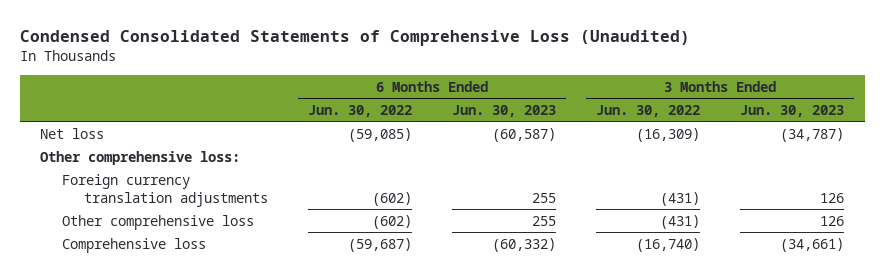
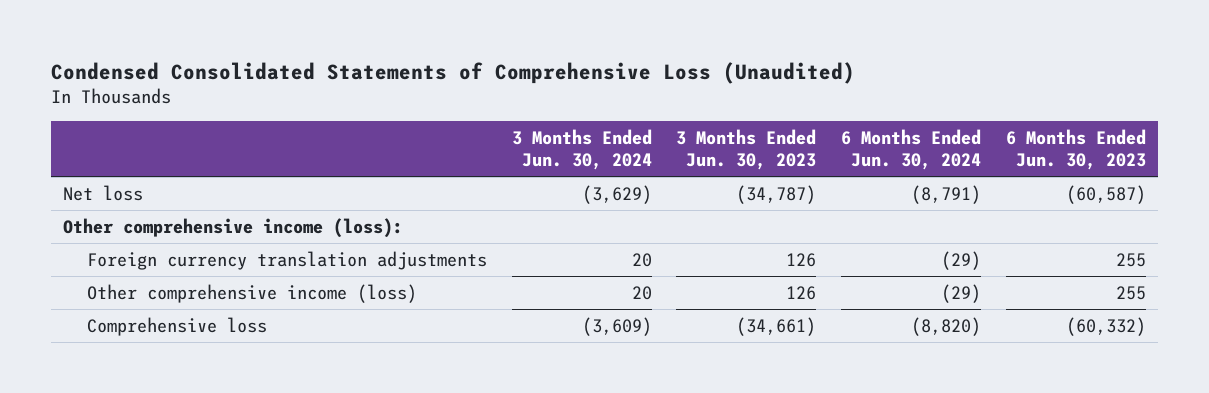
- | 6 Months Ended Jun. 30, 2022 | 6 Months Ended Jun. 30, 2023 | 3 Months Ended Jun. 30, 2022 | 3 Months Ended Jun. 30, 2023
+ | 3 Months Ended Jun. 30, 2024 | 3 Months Ended Jun. 30, 2023 | 6 Months Ended Jun. 30, 2024 | 6 Months Ended Jun. 30, 2023
- Other comprehensive loss:
+ Other comprehensive income (loss):
- Other comprehensive loss | (602) | 255 | (431) | 126
+ Other comprehensive income (loss) | 20 | 126 | (29) | 255

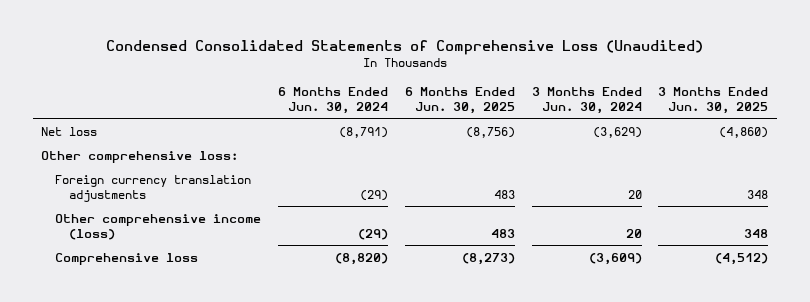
- | 3 Months Ended Jun. 30, 2024 | 3 Months Ended Jun. 30, 2023 | 6 Months Ended Jun. 30, 2024 | 6 Months Ended Jun. 30, 2023
+ | 6 Months Ended Jun. 30, 2024 | 6 Months Ended Jun. 30, 2025 | 3 Months Ended Jun. 30, 2024 | 3 Months Ended Jun. 30, 2025
- Other comprehensive income (loss):
+ Other comprehensive loss:

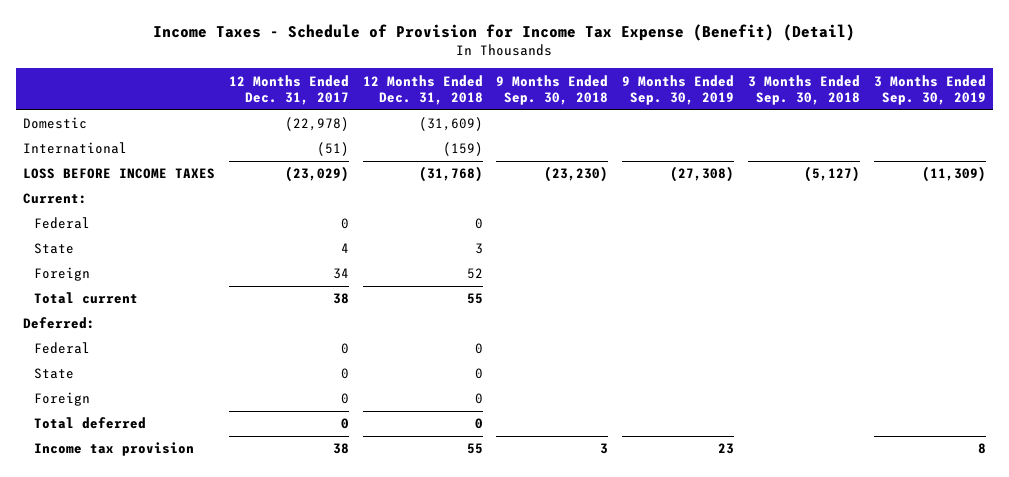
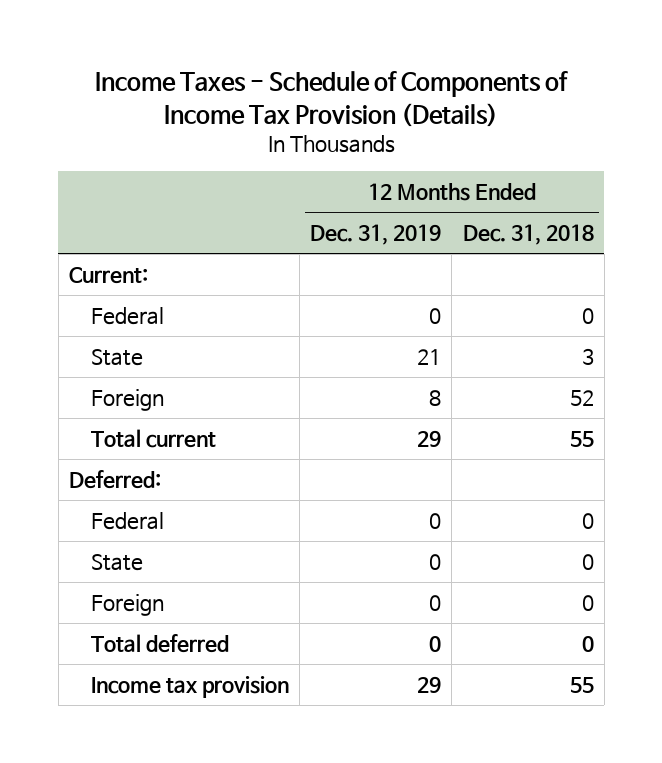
- Income Taxes - Schedule of Provision for Income Tax Expense (Benefit) (Detail)
+ Income Taxes - Schedule of Components of Income Tax Provision (Details)
- | 12 Months Ended Dec. 31, 2017 | 12 Months Ended Dec. 31, 2018 | 9 Months Ended Sep. 30, 2018 | 9 Months Ended Sep. 30, 2019 | 3 Months Ended Sep. 30, 2018 | 3 Months Ended Sep. 30, 2019
+ | 12 Months Ended Dec. 31, 2019 | 12 Months Ended Dec. 31, 2018
- Domestic | (22,978) | (31,609) | | | |
- International | (51) | (159) | | | |
- LOSS BEFORE INCOME TAXES | (23,029) | (31,768) | (23,230) | (27,308) | (5,127) | (11,309)

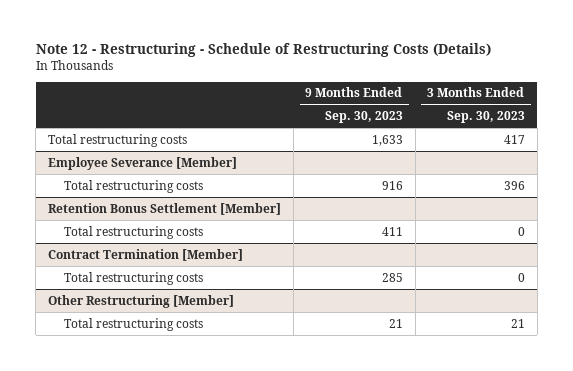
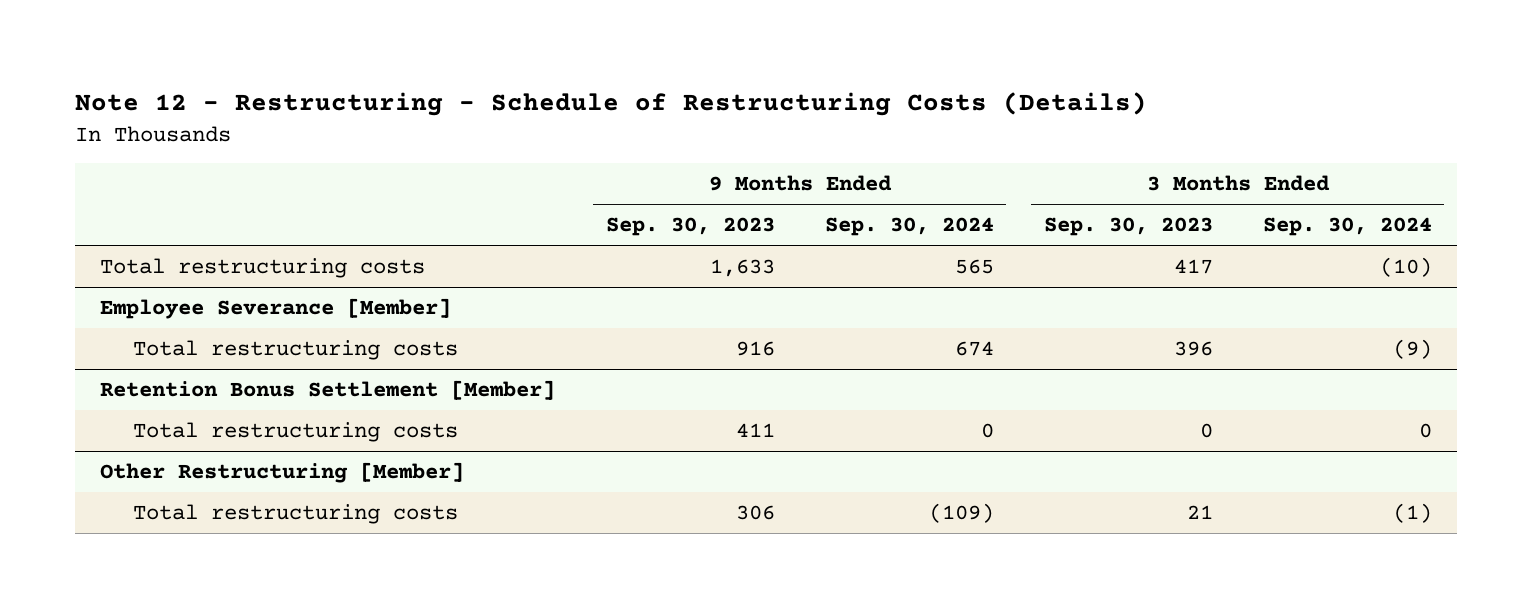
- | 9 Months Ended Sep. 30, 2023 | 3 Months Ended Sep. 30, 2023
+ | 9 Months Ended Sep. 30, 2023 | 9 Months Ended Sep. 30, 2024 | 3 Months Ended Sep. 30, 2023 | 3 Months Ended Sep. 30, 2024
- Contract Termination [Member]
- Total restructuring costs | 285 | 0
@ Other Restructuring [Member]
- Total restructuring costs | 21 | 21
+ Total restructuring costs | 306 | (109) | 21 | (1)

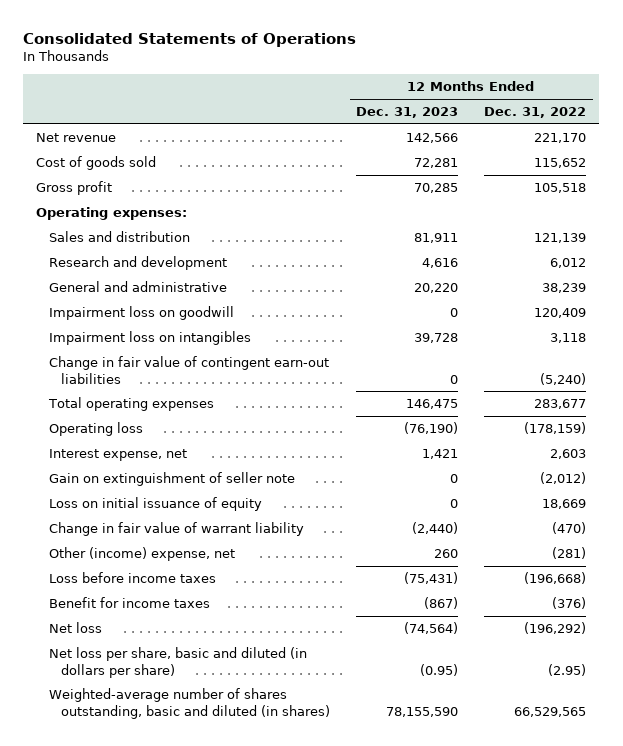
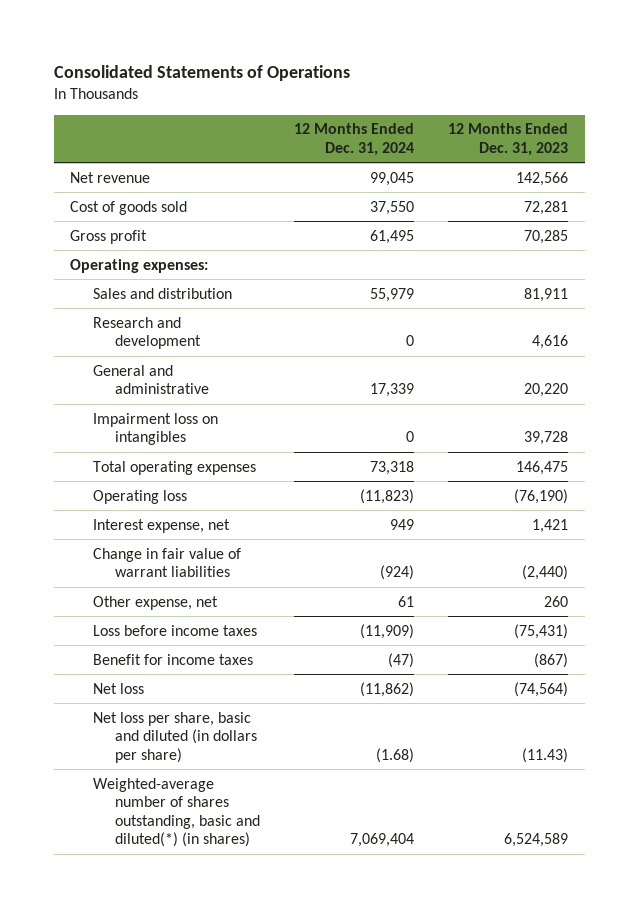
- | 12 Months Ended Dec. 31, 2023 | 12 Months Ended Dec. 31, 2022
+ | 12 Months Ended Dec. 31, 2024 | 12 Months Ended Dec. 31, 2023
- Impairment loss on goodwill | 0 | 120,409
- Change in fair value of contingent earn-out liabilities | 0 | (5,240)
- Gain on extinguishment of seller note | 0 | (2,012)
- Loss on initial issuance of equity | 0 | 18,669
- Change in fair value of warrant liability | (2,440) | (470)
- Other (income) expense, net | 260 | (281)
+ Change in fair value of warrant liabilities | (924) | (2,440)
+ Other expense, net | 61 | 260
- Net loss per share, basic and diluted (in dollars per share) | (0.95) | (2.95)
- Weighted-average number of shares outstanding, basic and diluted (in shares) | 78,155,590 | 66,529,565
+ Net loss per share, basic and diluted (in dollars per share) | (1.68) | (11.43)
+ Weighted-average number of shares outstanding, basic and diluted(*) (in shares) | 7,069,404 | 6,524,589

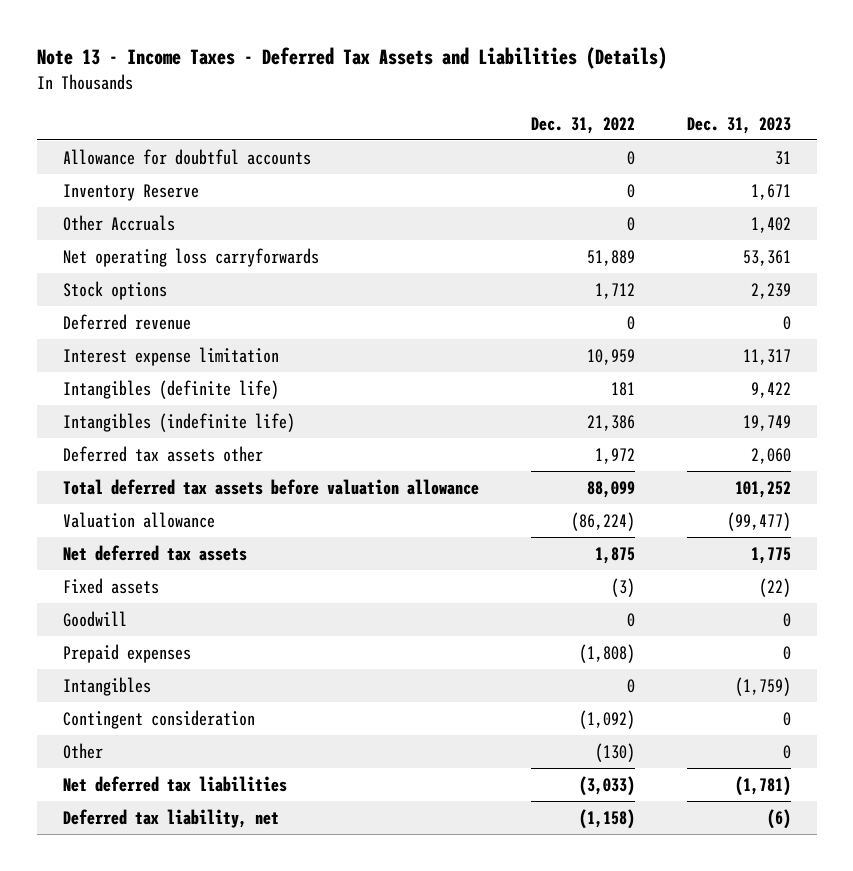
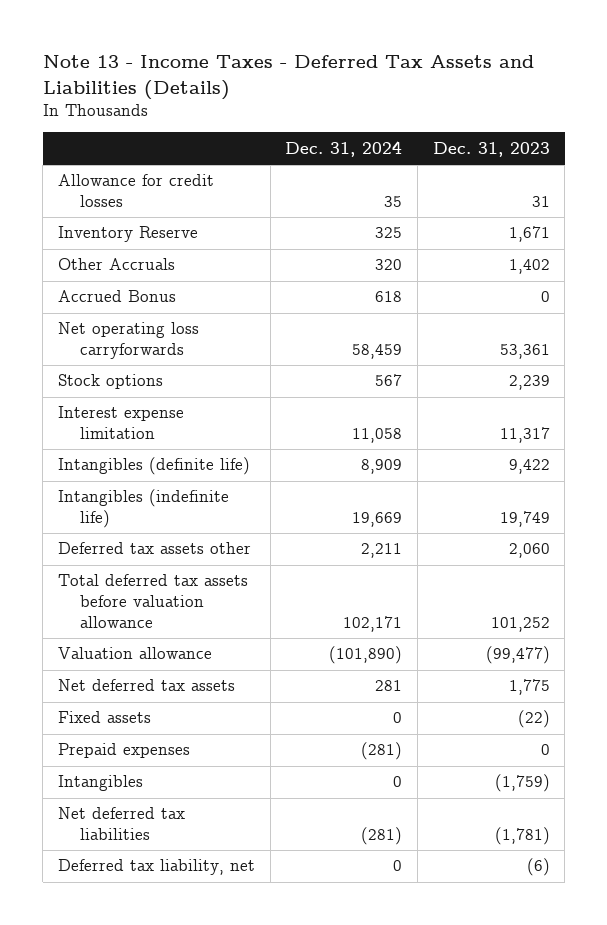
- | Dec. 31, 2022 | Dec. 31, 2023
+ | Dec. 31, 2024 | Dec. 31, 2023
- Allowance for doubtful accounts | 0 | 31
+ Allowance for credit losses | 35 | 31
+ Accrued Bonus | 618 | 0
- Deferred revenue | 0 | 0
- Goodwill | 0 | 0
- Contingent consideration | (1,092) | 0
- Other | (130) | 0

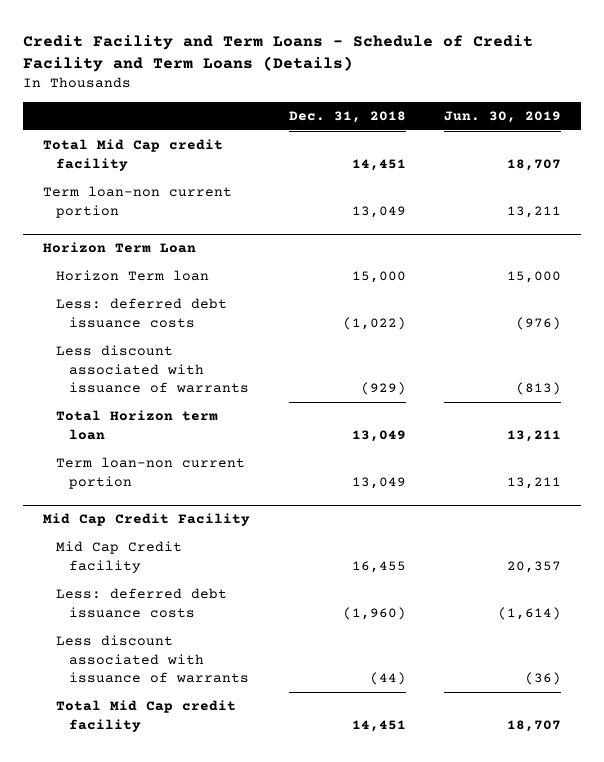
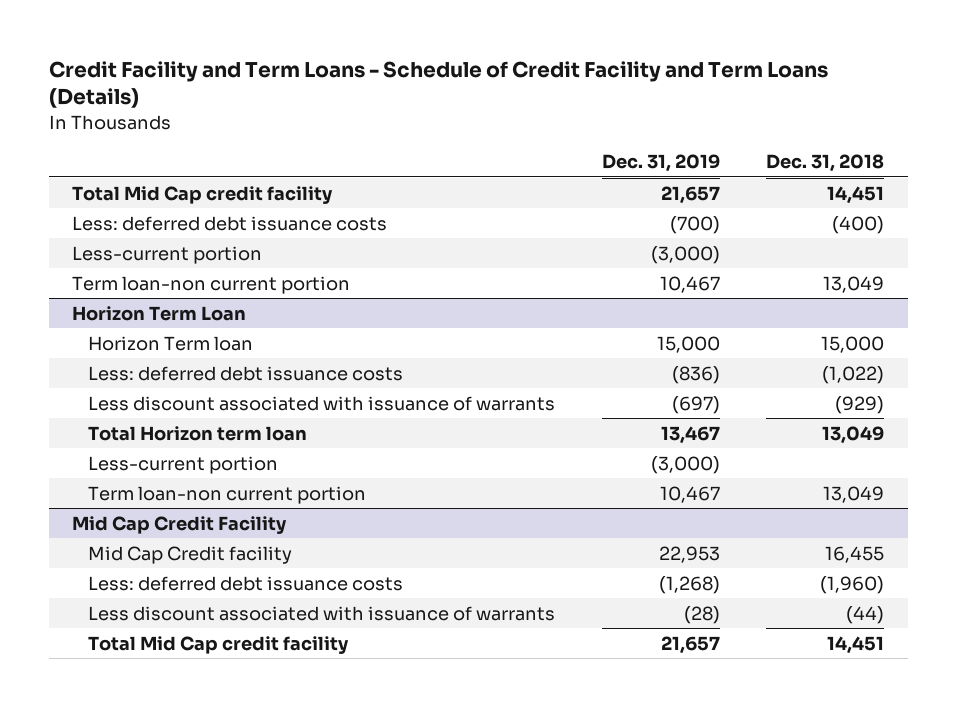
- | Dec. 31, 2018 | Jun. 30, 2019
+ | Dec. 31, 2019 | Dec. 31, 2018
+ Less: deferred debt issuance costs | (700) | (400)
+ Less-current portion | (3,000) |
@ Horizon Term Loan
+ Less-current portion | (3,000) |

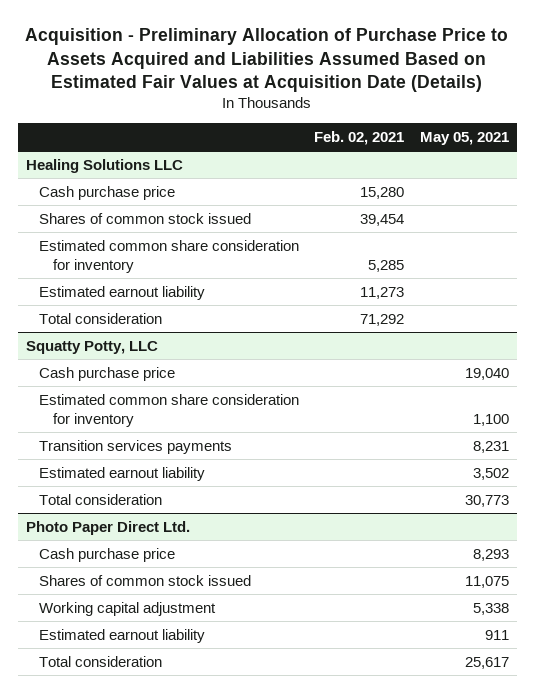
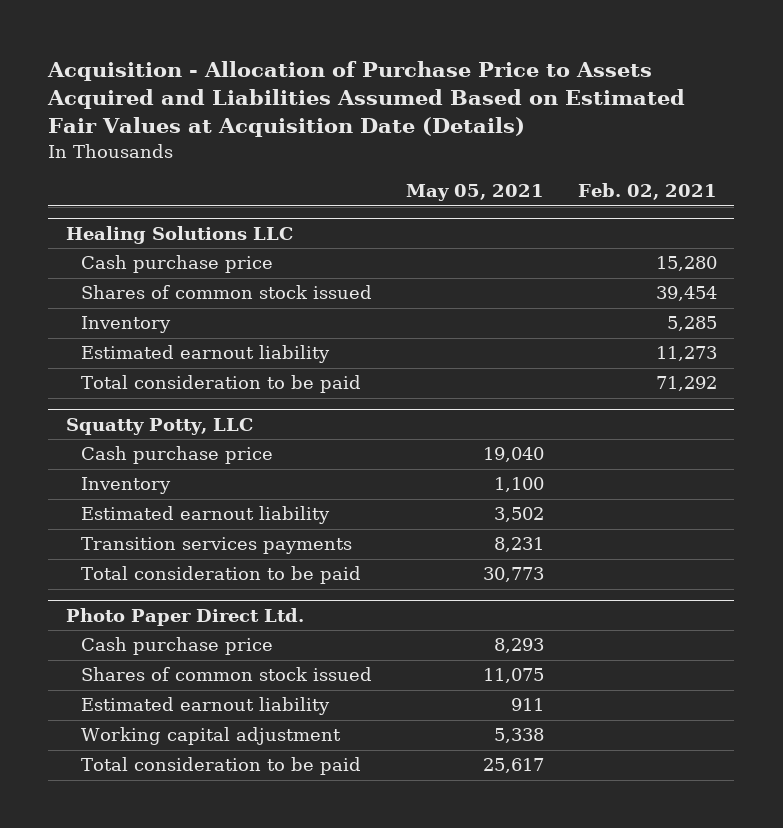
- Acquisition - Preliminary Allocation of Purchase Price to Assets Acquired and Liabilities Assumed Based on Estimated Fair Values at Acquisition Date (Details)
+ Acquisition - Allocation of Purchase Price to Assets Acquired and Liabilities Assumed Based on Estimated Fair Values at Acquisition Date (Details)
- | Feb. 02, 2021 | May 05, 2021
+ | May 05, 2021 | Feb. 02, 2021
@ Healing Solutions LLC
- Estimated common share consideration for inventory | 5,285 |
+ Inventory | | 5,285
- Total consideration | 71,292 |
+ Total consideration to be paid | | 71,292
@ Squatty Potty, LLC
- Estimated common share consideration for inventory | | 1,100
+ Inventory | 1,100 |
- Total consideration | | 30,773
moved down: Transition services payments | 8,231 |
+ Total consideration to be paid | 30,773 |
@ Photo Paper Direct Ltd.
- Total consideration | | 25,617
moved down: Working capital adjustment | 5,338 |
+ Total consideration to be paid | 25,617 |

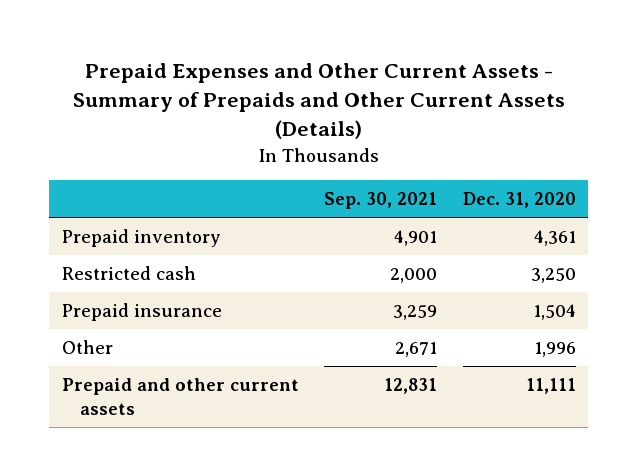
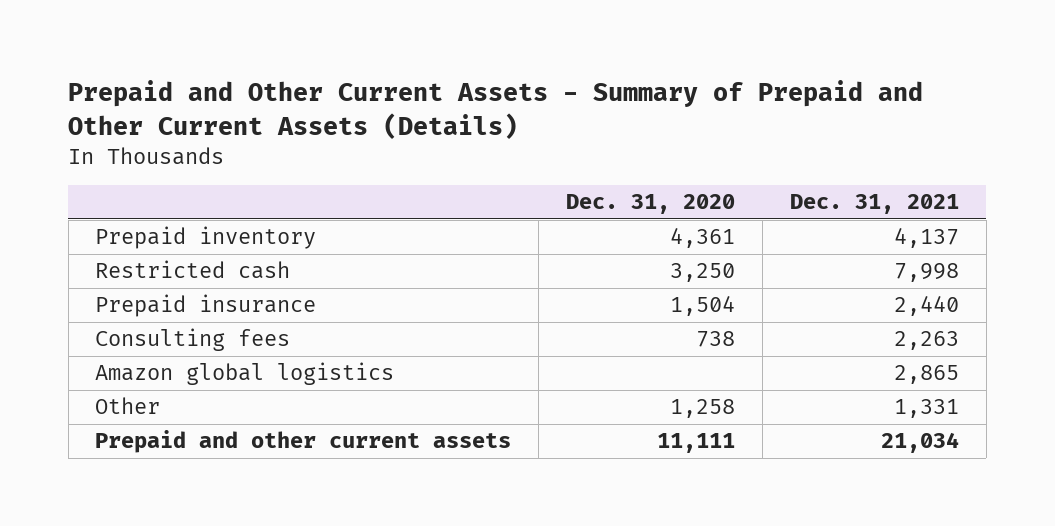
- Prepaid Expenses and Other Current Assets - Summary of Prepaids and Other Current Assets (Details)
+ Prepaid and Other Current Assets - Summary of Prepaid and Other Current Assets (Details)
- | Sep. 30, 2021 | Dec. 31, 2020
+ | Dec. 31, 2020 | Dec. 31, 2021
- Other | 2,671 | 1,996
+ Consulting fees | 738 | 2,263
+ Amazon global logistics | | 2,865
+ Other | 1,258 | 1,331

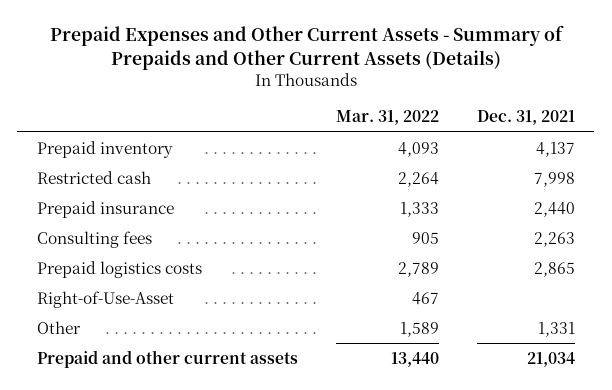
- Prepaid and Other Current Assets - Summary of Prepaid and Other Current Assets (Details)
+ Prepaid Expenses and Other Current Assets - Summary of Prepaids and Other Current Assets (Details)
- | Dec. 31, 2020 | Dec. 31, 2021
+ | Mar. 31, 2022 | Dec. 31, 2021
- Amazon global logistics | | 2,865
+ Prepaid logistics costs | 2,789 | 2,865
+ Right-of-Use-Asset | 467 |

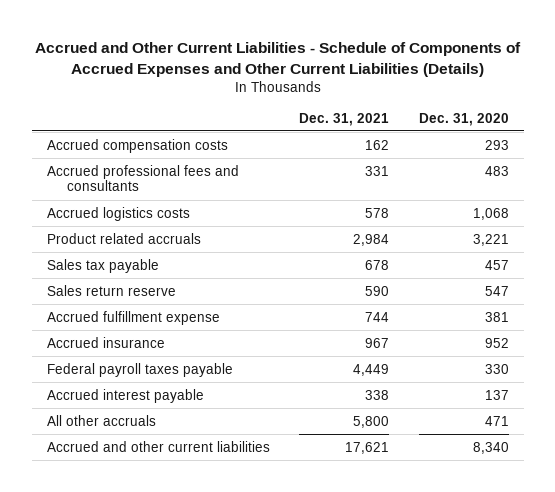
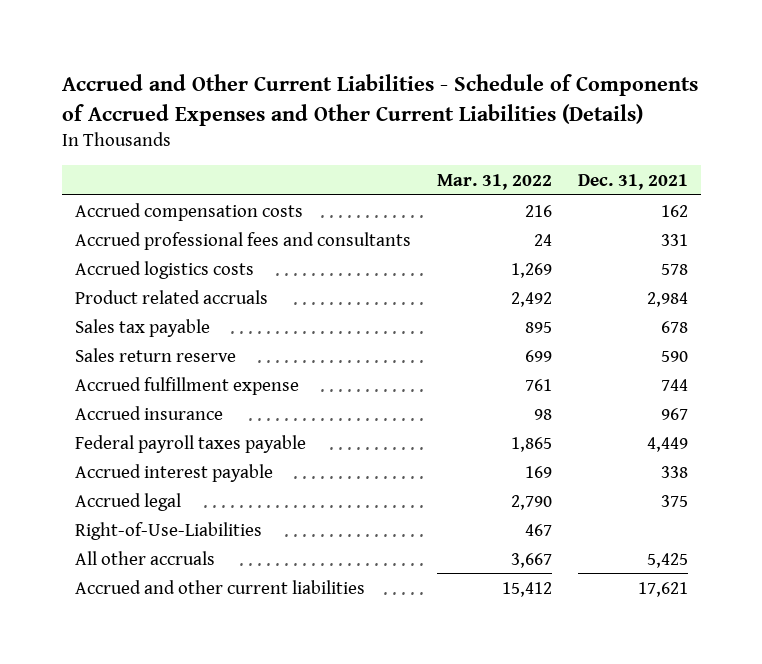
- | Dec. 31, 2021 | Dec. 31, 2020
+ | Mar. 31, 2022 | Dec. 31, 2021
- All other accruals | 5,800 | 471
+ Accrued legal | 2,790 | 375
+ Right-of-Use-Liabilities | 467 |
+ All other accruals | 3,667 | 5,425

